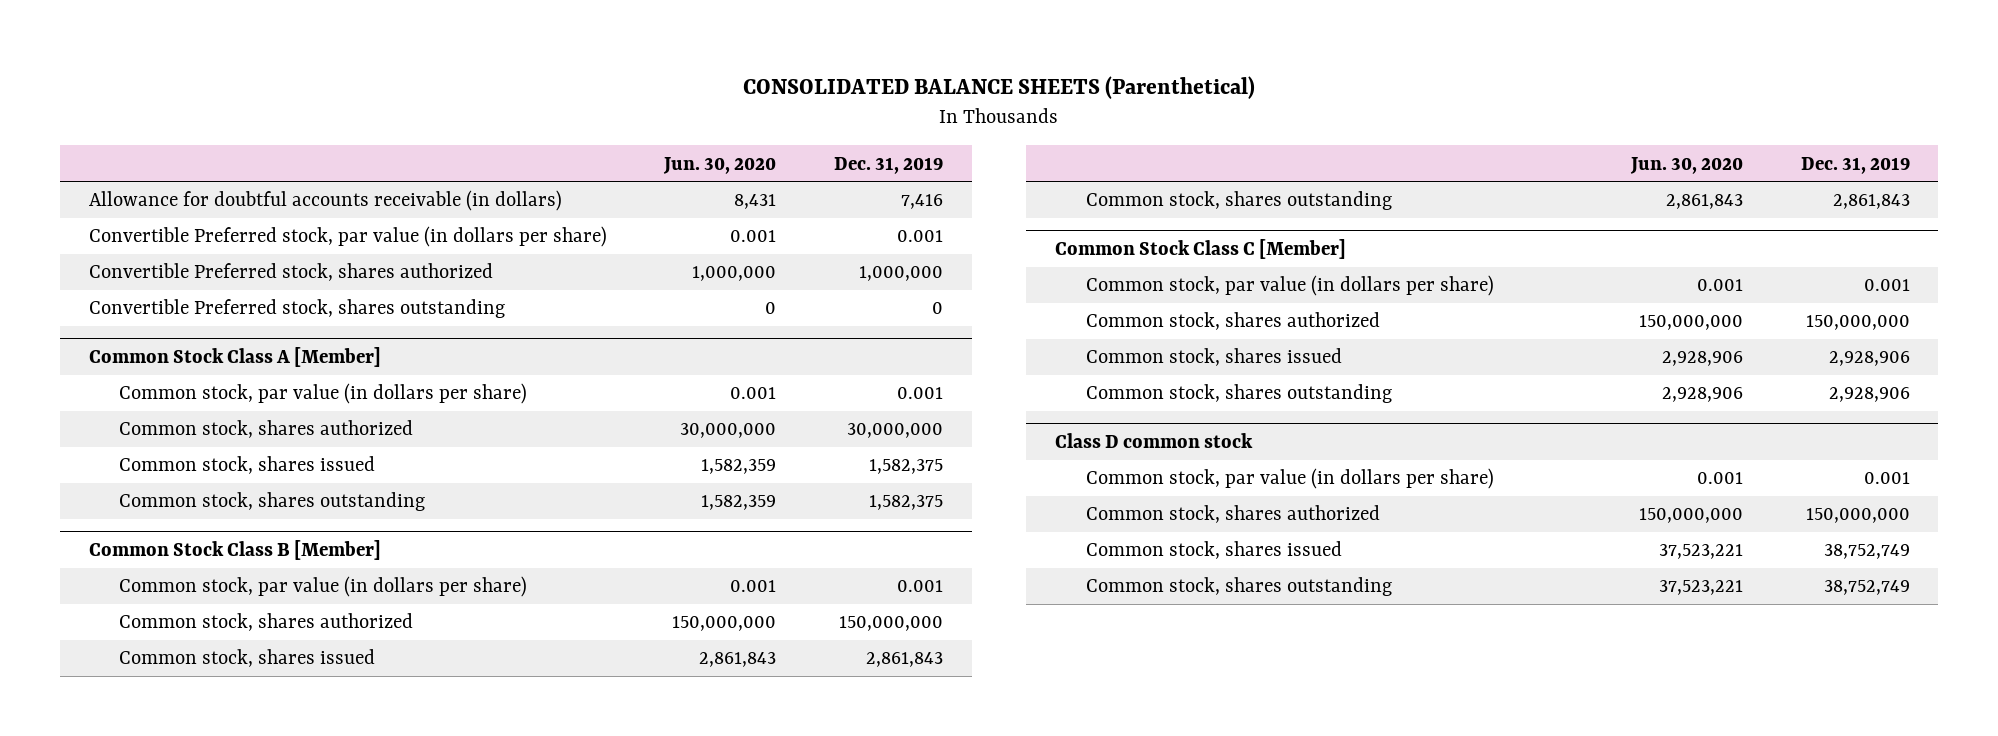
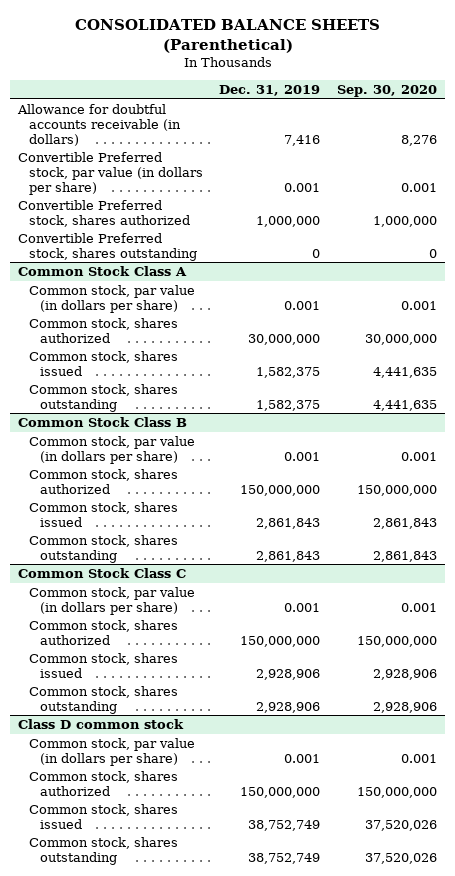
- | Jun. 30, 2020 | Dec. 31, 2019
+ | Dec. 31, 2019 | Sep. 30, 2020
- Common Stock Class A [Member]
+ Common Stock Class A
- Common Stock Class B [Member]
+ Common Stock Class B
- Common Stock Class C [Member]
+ Common Stock Class C

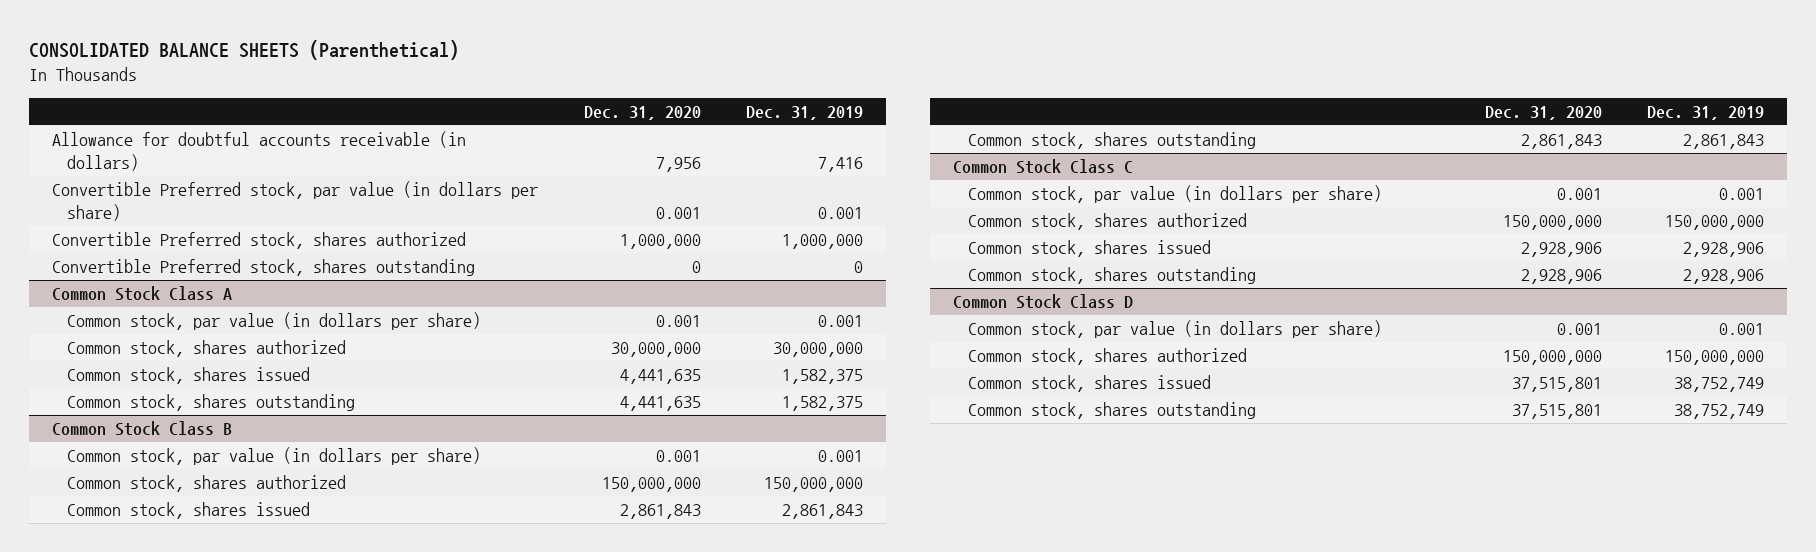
- | Dec. 31, 2019 | Sep. 30, 2020
+ | Dec. 31, 2020 | Dec. 31, 2019
- Class D common stock
+ Common Stock Class D

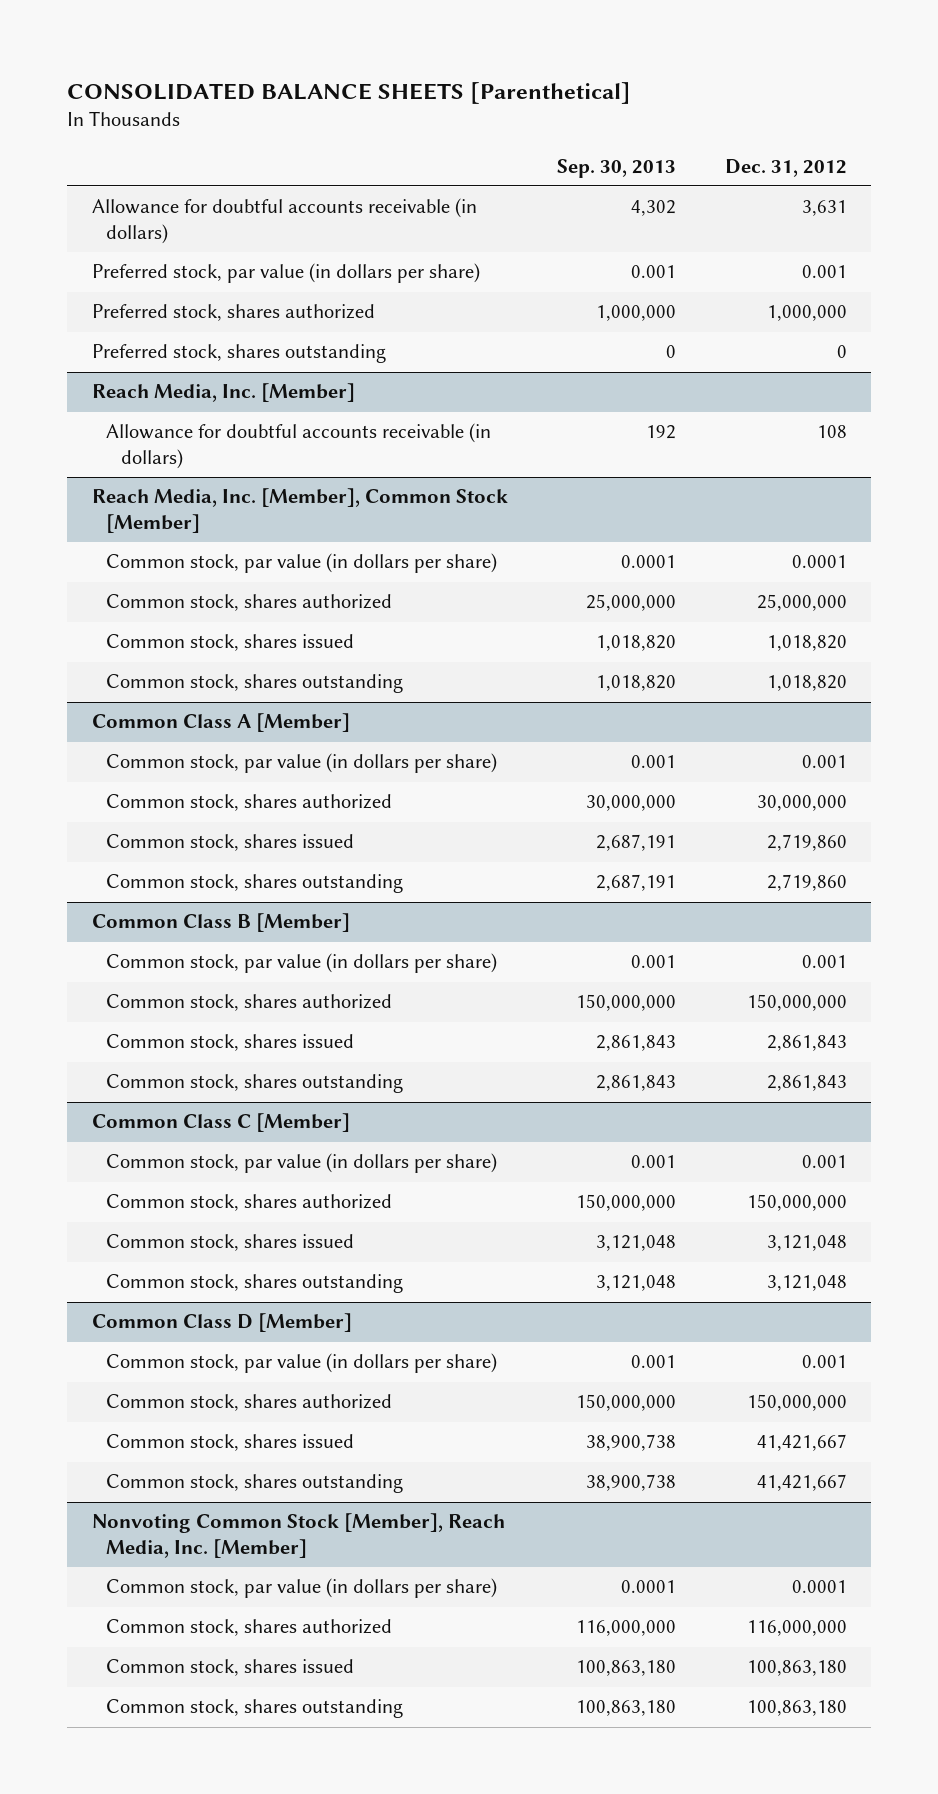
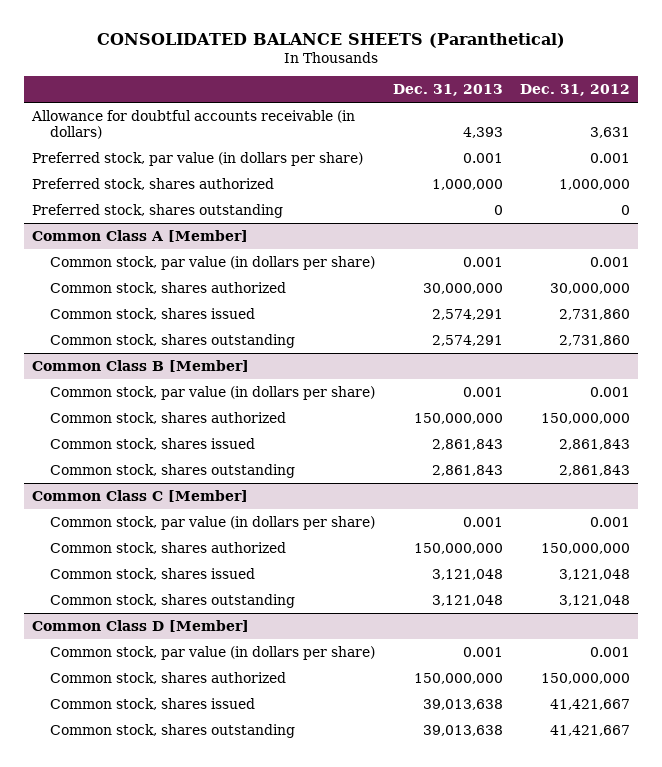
- CONSOLIDATED BALANCE SHEETS [Parenthetical]
+ CONSOLIDATED BALANCE SHEETS (Paranthetical)
- | Sep. 30, 2013 | Dec. 31, 2012
+ | Dec. 31, 2013 | Dec. 31, 2012
- Reach Media, Inc. [Member]
- Allowance for doubtful accounts receivable (in dollars) | 192 | 108
- Reach Media, Inc. [Member], Common Stock [Member]
- Common stock, par value (in dollars per share) | 0.0001 | 0.0001
- Common stock, shares authorized | 25,000,000 | 25,000,000
- Common stock, shares issued | 1,018,820 | 1,018,820
- Common stock, shares outstanding | 1,018,820 | 1,018,820
@ Common Class A [Member]
- Common stock, shares issued | 2,687,191 | 2,719,860
- Common stock, shares outstanding | 2,687,191 | 2,719,860
+ Common stock, shares issued | 2,574,291 | 2,731,860
+ Common stock, shares outstanding | 2,574,291 | 2,731,860
- Nonvoting Common Stock [Member], Reach Media, Inc. [Member]
- Common stock, par value (in dollars per share) | 0.0001 | 0.0001
- Common stock, shares authorized | 116,000,000 | 116,000,000
- Common stock, shares issued | 100,863,180 | 100,863,180
- Common stock, shares outstanding | 100,863,180 | 100,863,180

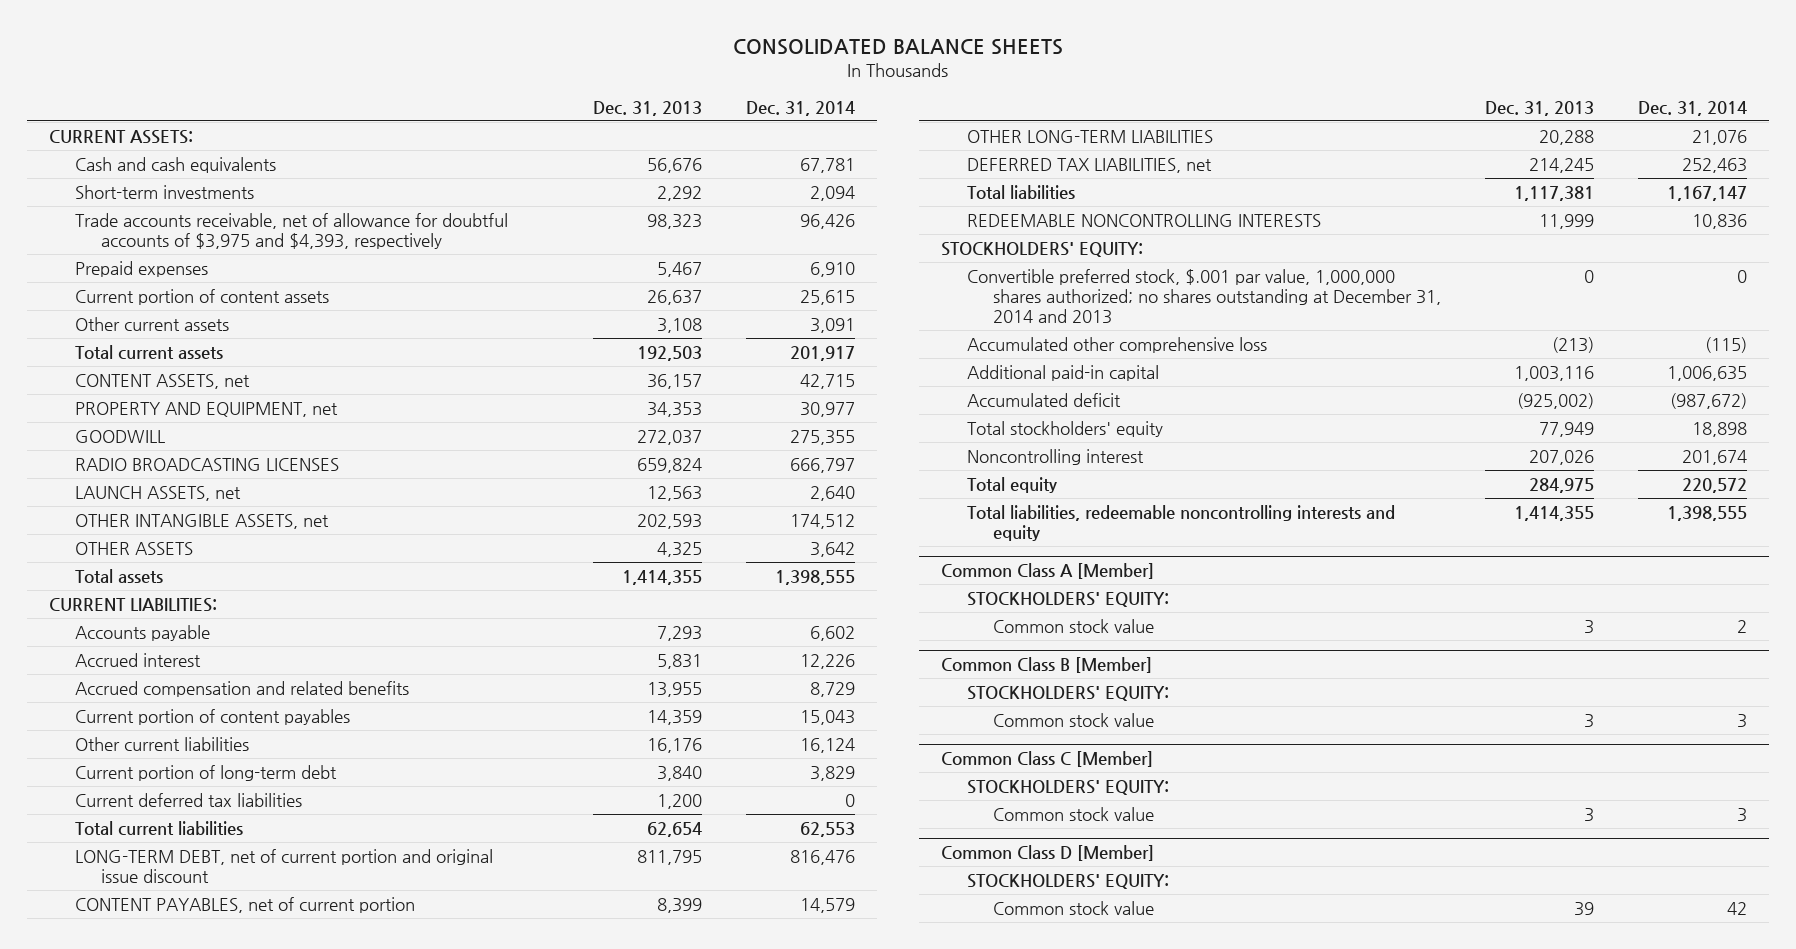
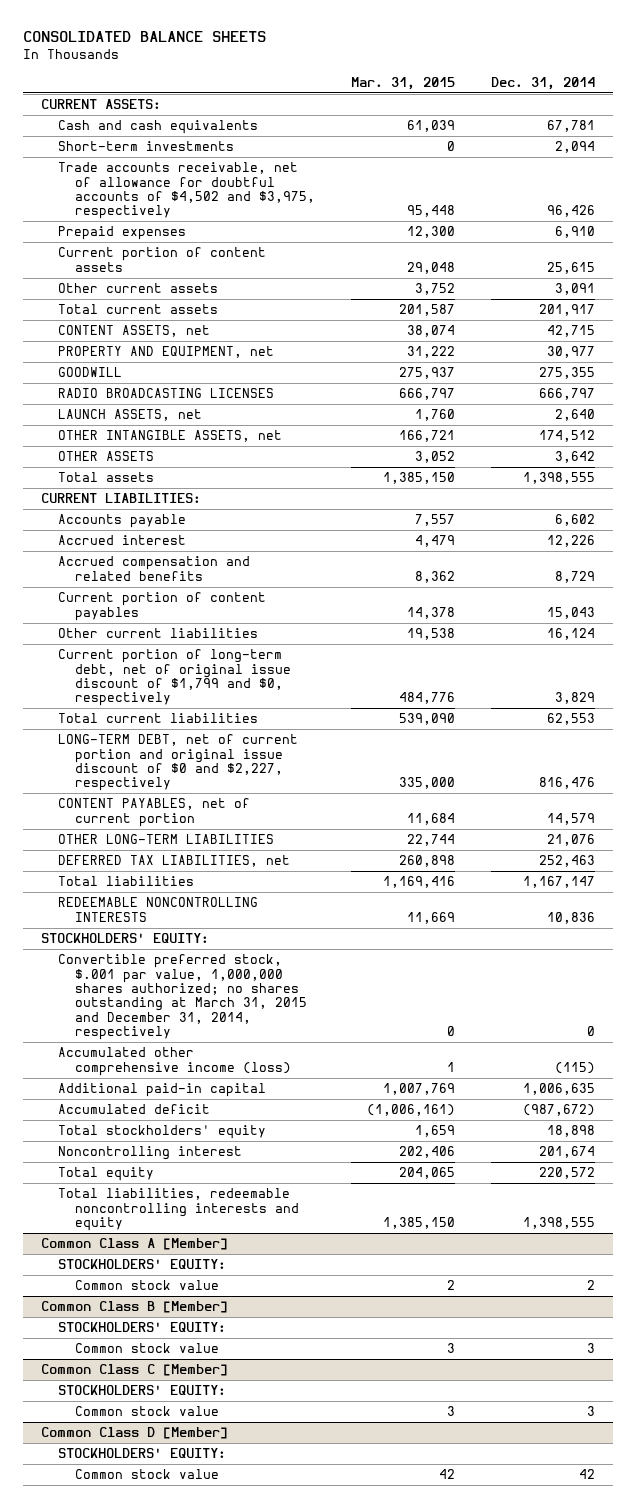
- | Dec. 31, 2013 | Dec. 31, 2014
+ | Mar. 31, 2015 | Dec. 31, 2014
- Trade accounts receivable, net of allowance for doubtful accounts of $3,975 and $4,393, respectively | 98,323 | 96,426
+ Trade accounts receivable, net of allowance for doubtful accounts of $4,502 and $3,975, respectively | 95,448 | 96,426
- Current portion of long-term debt | 3,840 | 3,829
- Current deferred tax liabilities | 1,200 | 0
+ Current portion of long-term debt, net of original issue discount of $1,799 and $0, respectively | 484,776 | 3,829
- LONG-TERM DEBT, net of current portion and original issue discount | 811,795 | 816,476
+ LONG-TERM DEBT, net of current portion and original issue discount of $0 and $2,227, respectively | 335,000 | 816,476
- Convertible preferred stock, $.001 par value, 1,000,000 shares authorized; no shares outstanding at December 31, 2014 and 2013 | 0 | 0
- Accumulated other comprehensive loss | (213) | (115)
+ Convertible preferred stock, $.001 par value, 1,000,000 shares authorized; no shares outstanding at March 31, 2015 and December 31, 2014, respectively | 0 | 0
+ Accumulated other comprehensive income (loss) | 1 | (115)

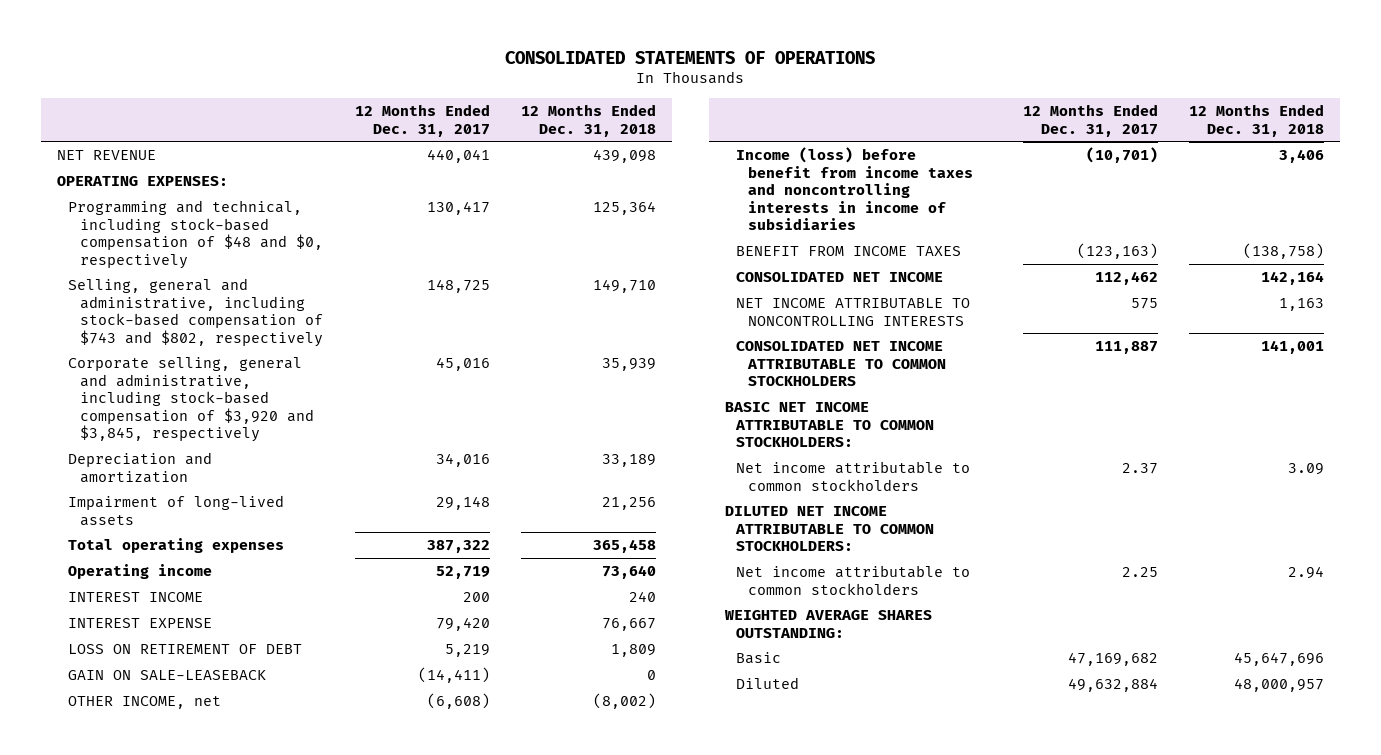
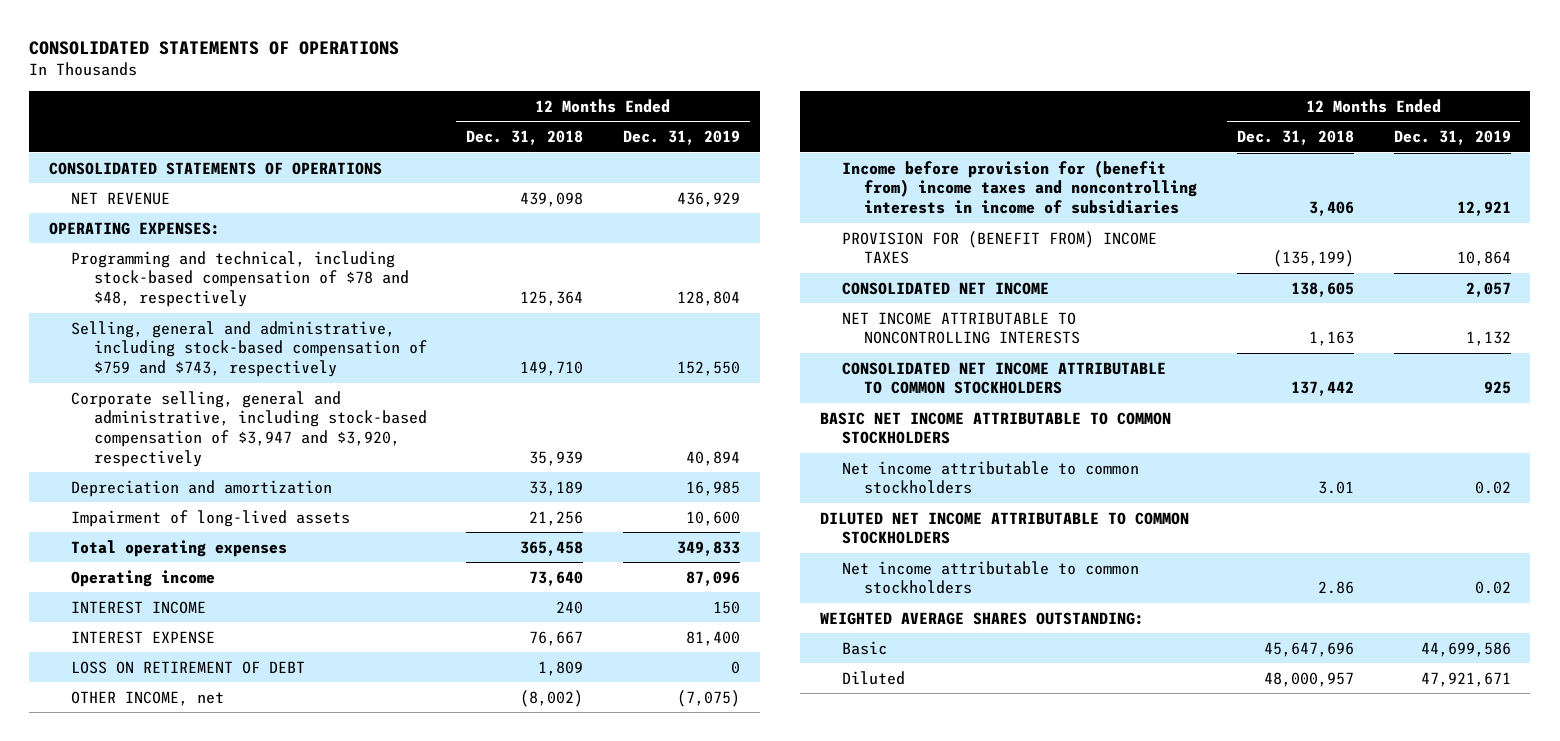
- | 12 Months Ended Dec. 31, 2017 | 12 Months Ended Dec. 31, 2018
+ | 12 Months Ended Dec. 31, 2018 | 12 Months Ended Dec. 31, 2019
+ CONSOLIDATED STATEMENTS OF OPERATIONS
- Programming and technical, including stock-based compensation of $48 and $0, respectively | 130,417 | 125,364
- Selling, general and administrative, including stock-based compensation of $743 and $802, respectively | 148,725 | 149,710
- Corporate selling, general and administrative, including stock-based compensation of $3,920 and $3,845, respectively | 45,016 | 35,939
+ Programming and technical, including stock-based compensation of $78 and $48, respectively | 125,364 | 128,804
+ Selling, general and administrative, including stock-based compensation of $759 and $743, respectively | 149,710 | 152,550
+ Corporate selling, general and administrative, including stock-based compensation of $3,947 and $3,920, respectively | 35,939 | 40,894
- GAIN ON SALE-LEASEBACK | (14,411) | 0
- Income (loss) before benefit from income taxes and noncontrolling interests in income of subsidiaries | (10,701) | 3,406
- BENEFIT FROM INCOME TAXES | (123,163) | (138,758)
- CONSOLIDATED NET INCOME | 112,462 | 142,164
+ Income before provision for (benefit from) income taxes and noncontrolling interests in income of subsidiaries | 3,406 | 12,921
+ PROVISION FOR (BENEFIT FROM) INCOME TAXES | (135,199) | 10,864
+ CONSOLIDATED NET INCOME | 138,605 | 2,057
- CONSOLIDATED NET INCOME ATTRIBUTABLE TO COMMON STOCKHOLDERS | 111,887 | 141,001
- BASIC NET INCOME ATTRIBUTABLE TO COMMON STOCKHOLDERS:
- Net income attributable to common stockholders | 2.37 | 3.09
- DILUTED NET INCOME ATTRIBUTABLE TO COMMON STOCKHOLDERS:
- Net income attributable to common stockholders | 2.25 | 2.94
+ CONSOLIDATED NET INCOME ATTRIBUTABLE TO COMMON STOCKHOLDERS | 137,442 | 925
+ BASIC NET INCOME ATTRIBUTABLE TO COMMON STOCKHOLDERS
+ Net income attributable to common stockholders | 3.01 | 0.02
+ DILUTED NET INCOME ATTRIBUTABLE TO COMMON STOCKHOLDERS
+ Net income attributable to common stockholders | 2.86 | 0.02

